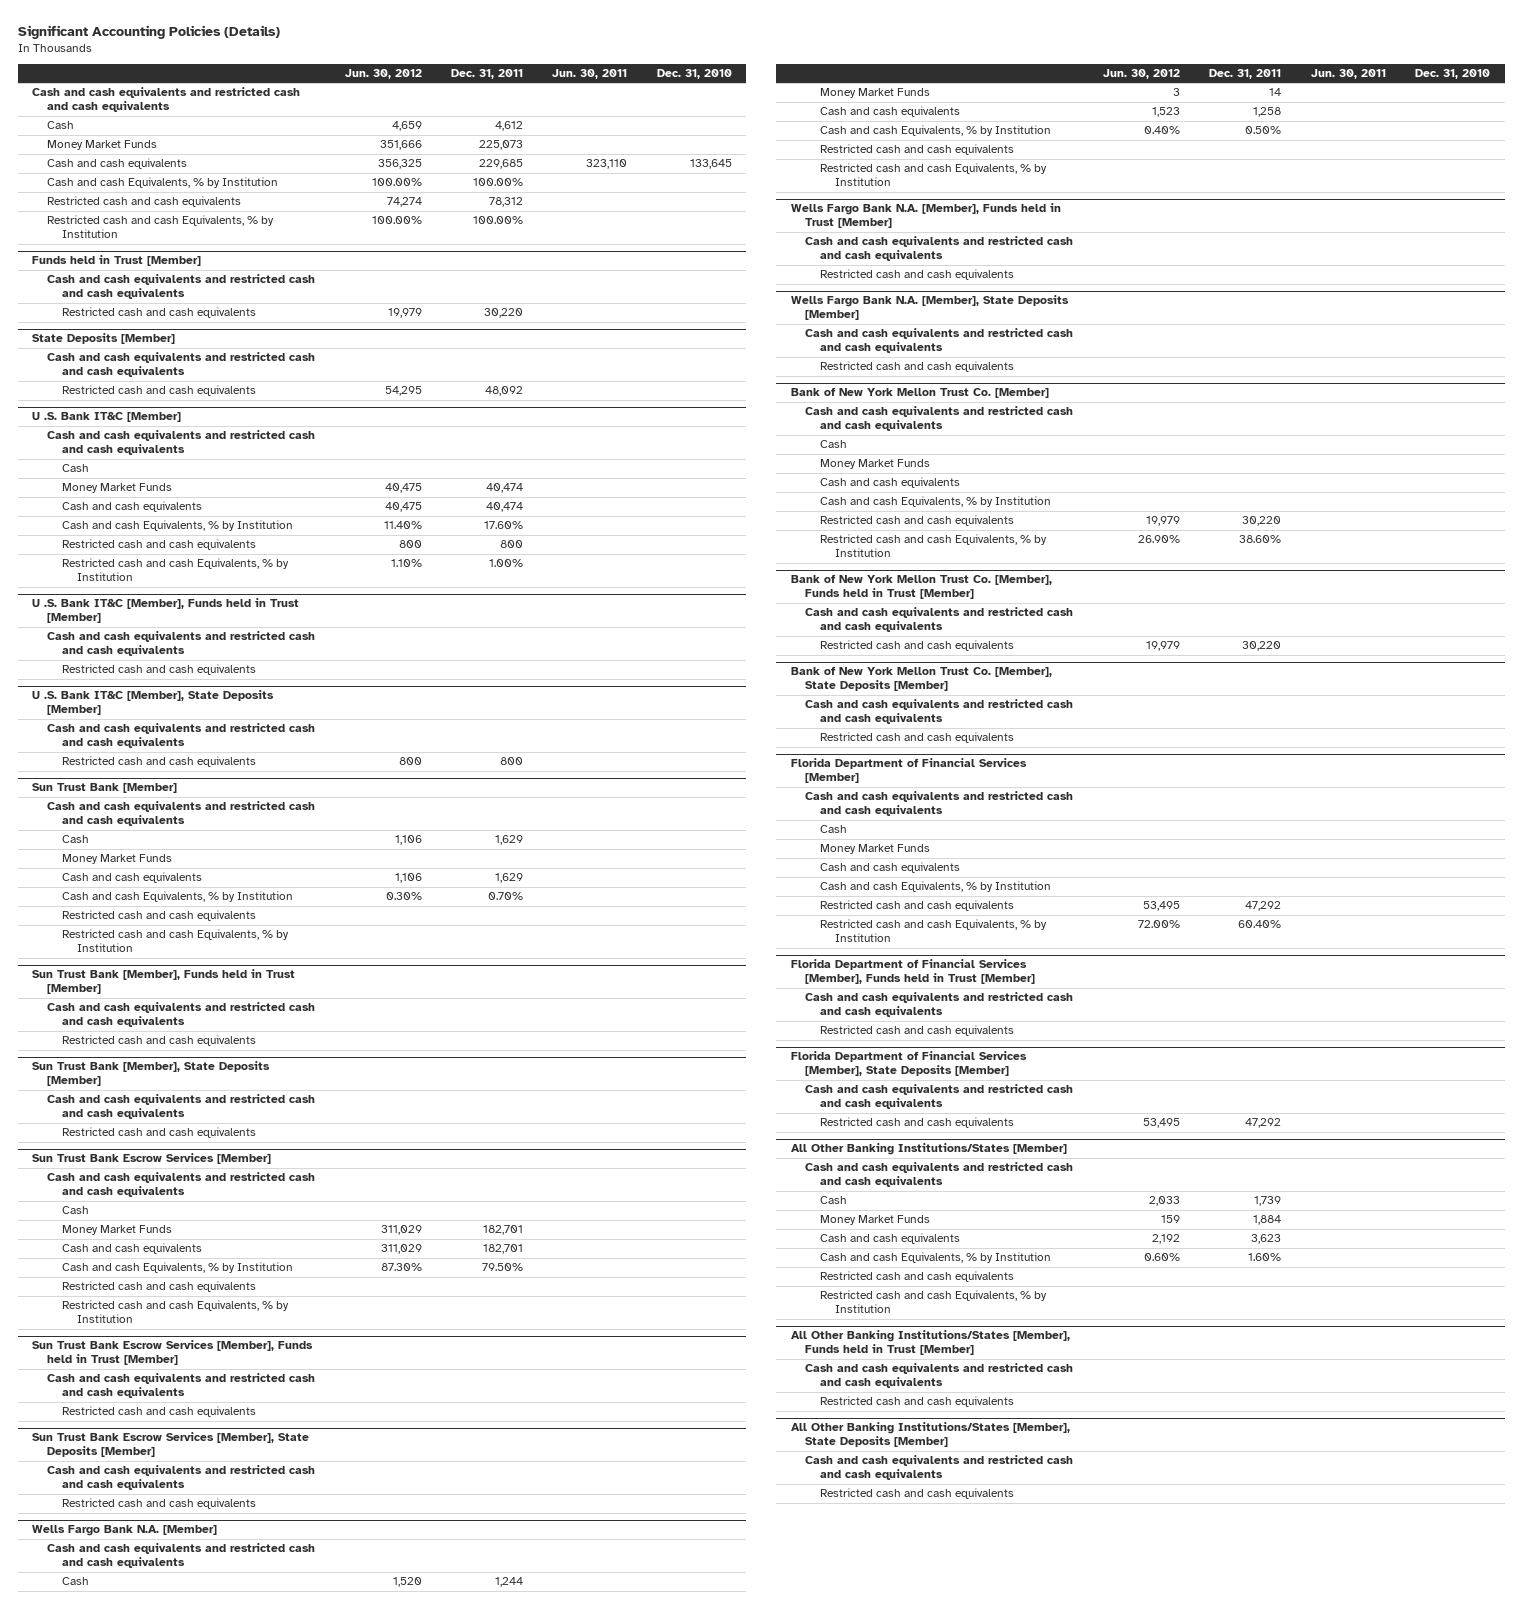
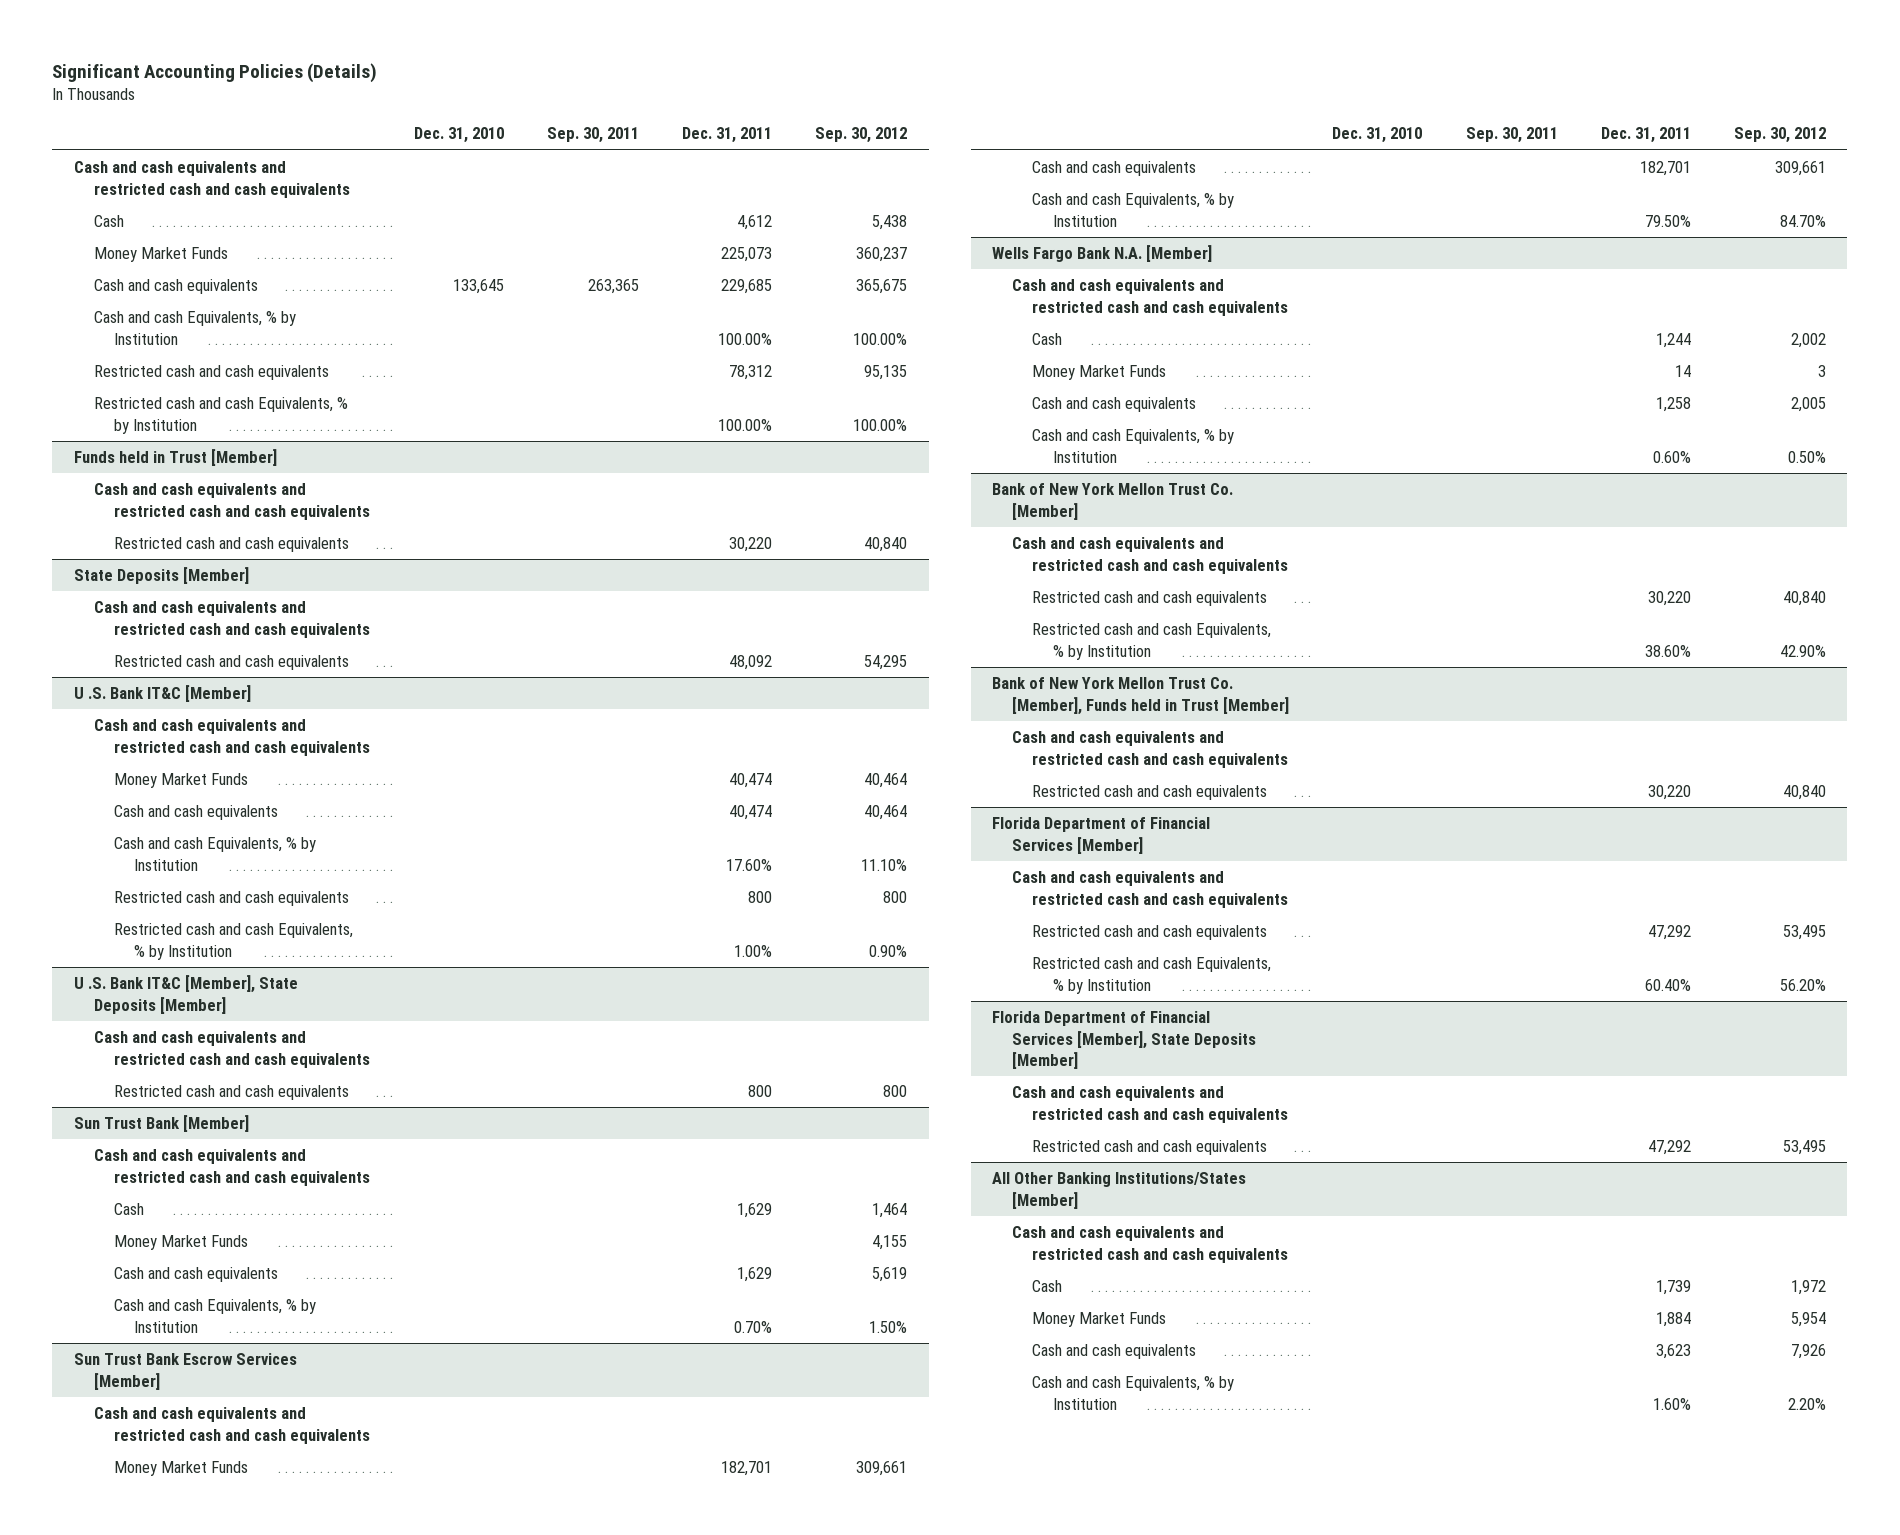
- | Jun. 30, 2012 | Dec. 31, 2011 | Jun. 30, 2011 | Dec. 31, 2010
+ | Dec. 31, 2010 | Sep. 30, 2011 | Dec. 31, 2011 | Sep. 30, 2012
@ U .S. Bank IT&C [Member]
- Cash
- U .S. Bank IT&C [Member], Funds held in Trust [Member]
- Cash and cash equivalents and restricted cash and cash equivalents
- Restricted cash and cash equivalents
@ Sun Trust Bank [Member]
- Restricted cash and cash equivalents
- Restricted cash and cash Equivalents, % by Institution
- Sun Trust Bank [Member], Funds held in Trust [Member]
- Cash and cash equivalents and restricted cash and cash equivalents
- Restricted cash and cash equivalents
- Sun Trust Bank [Member], State Deposits [Member]
- Cash and cash equivalents and restricted cash and cash equivalents
- Restricted cash and cash equivalents
@ Sun Trust Bank Escrow Services [Member]
- Cash
- Restricted cash and cash equivalents
- Restricted cash and cash Equivalents, % by Institution
- Sun Trust Bank Escrow Services [Member], Funds held in Trust [Member]
- Cash and cash equivalents and restricted cash and cash equivalents
- Restricted cash and cash equivalents
- Sun Trust Bank Escrow Services [Member], State Deposits [Member]
- Cash and cash equivalents and restricted cash and cash equivalents
- Restricted cash and cash equivalents
@ Wells Fargo Bank N.A. [Member]
- Cash and cash Equivalents, % by Institution | 0.40% | 0.50% | |
- Restricted cash and cash equivalents
- Restricted cash and cash Equivalents, % by Institution
- Wells Fargo Bank N.A. [Member], Funds held in Trust [Member]
- Cash and cash equivalents and restricted cash and cash equivalents
- Restricted cash and cash equivalents
- Wells Fargo Bank N.A. [Member], State Deposits [Member]
- Cash and cash equivalents and restricted cash and cash equivalents
- Restricted cash and cash equivalents
@ Wells Fargo Bank N.A. [Member]
+ Cash and cash Equivalents, % by Institution | | | 0.60% | 0.50%
@ Bank of New York Mellon Trust Co. [Member]
- Cash
- Money Market Funds
- Cash and cash equivalents
- Cash and cash Equivalents, % by Institution
- Bank of New York Mellon Trust Co. [Member], State Deposits [Member]
- Cash and cash equivalents and restricted cash and cash equivalents
- Restricted cash and cash equivalents
@ Florida Department of Financial Services [Member]
- Cash
- Money Market Funds
- Cash and cash equivalents
- Cash and cash Equivalents, % by Institution
- Florida Department of Financial Services [Member], Funds held in Trust [Member]
- Cash and cash equivalents and restricted cash and cash equivalents
- Restricted cash and cash equivalents
@ All Other Banking Institutions/States [Member]
- Restricted cash and cash equivalents
- Restricted cash and cash Equivalents, % by Institution
- All Other Banking Institutions/States [Member], Funds held in Trust [Member]
- Cash and cash equivalents and restricted cash and cash equivalents
- Restricted cash and cash equivalents
- All Other Banking Institutions/States [Member], State Deposits [Member]
- Cash and cash equivalents and restricted cash and cash equivalents
- Restricted cash and cash equivalents

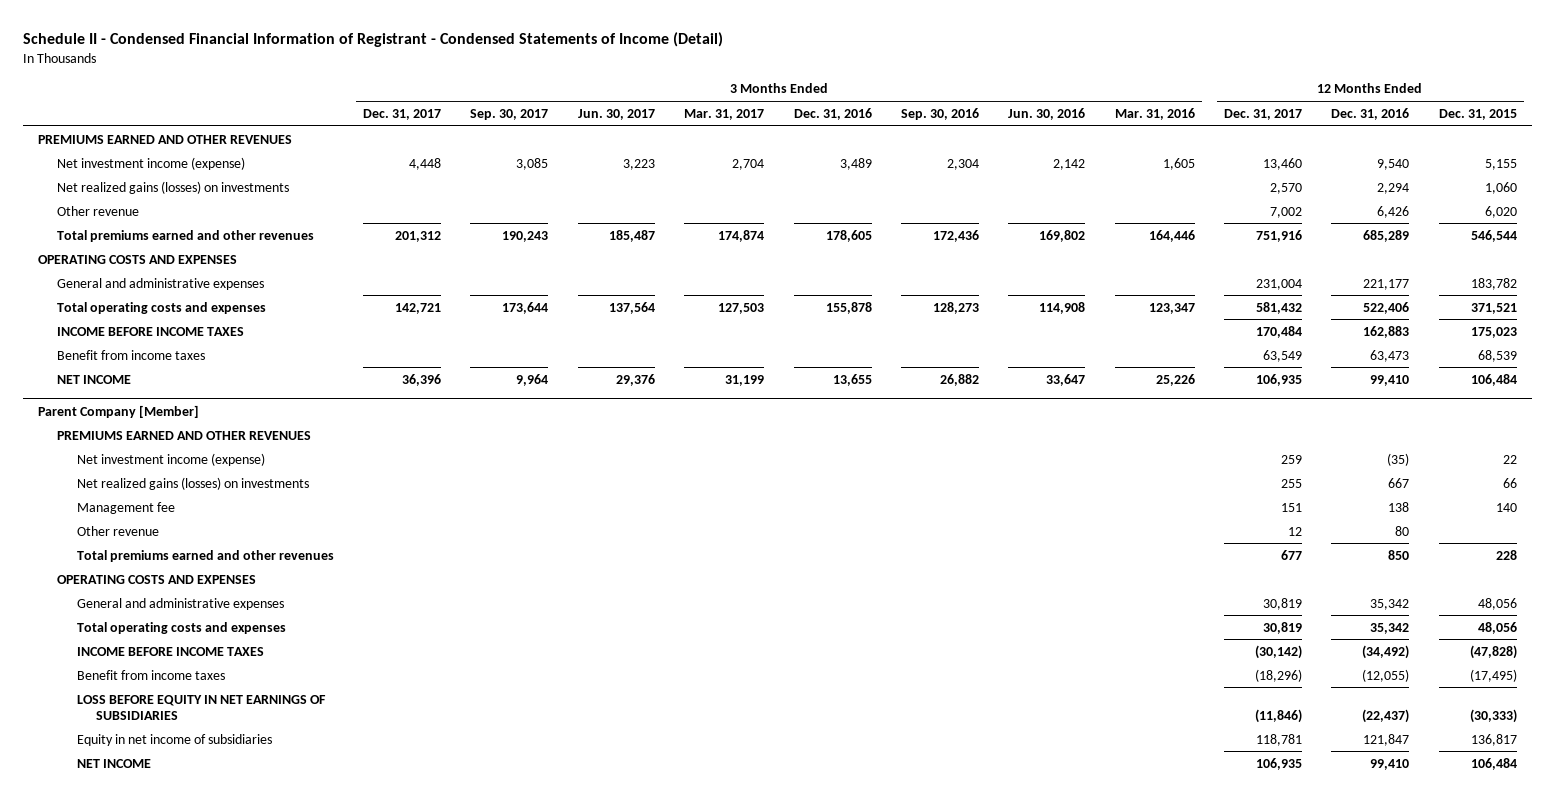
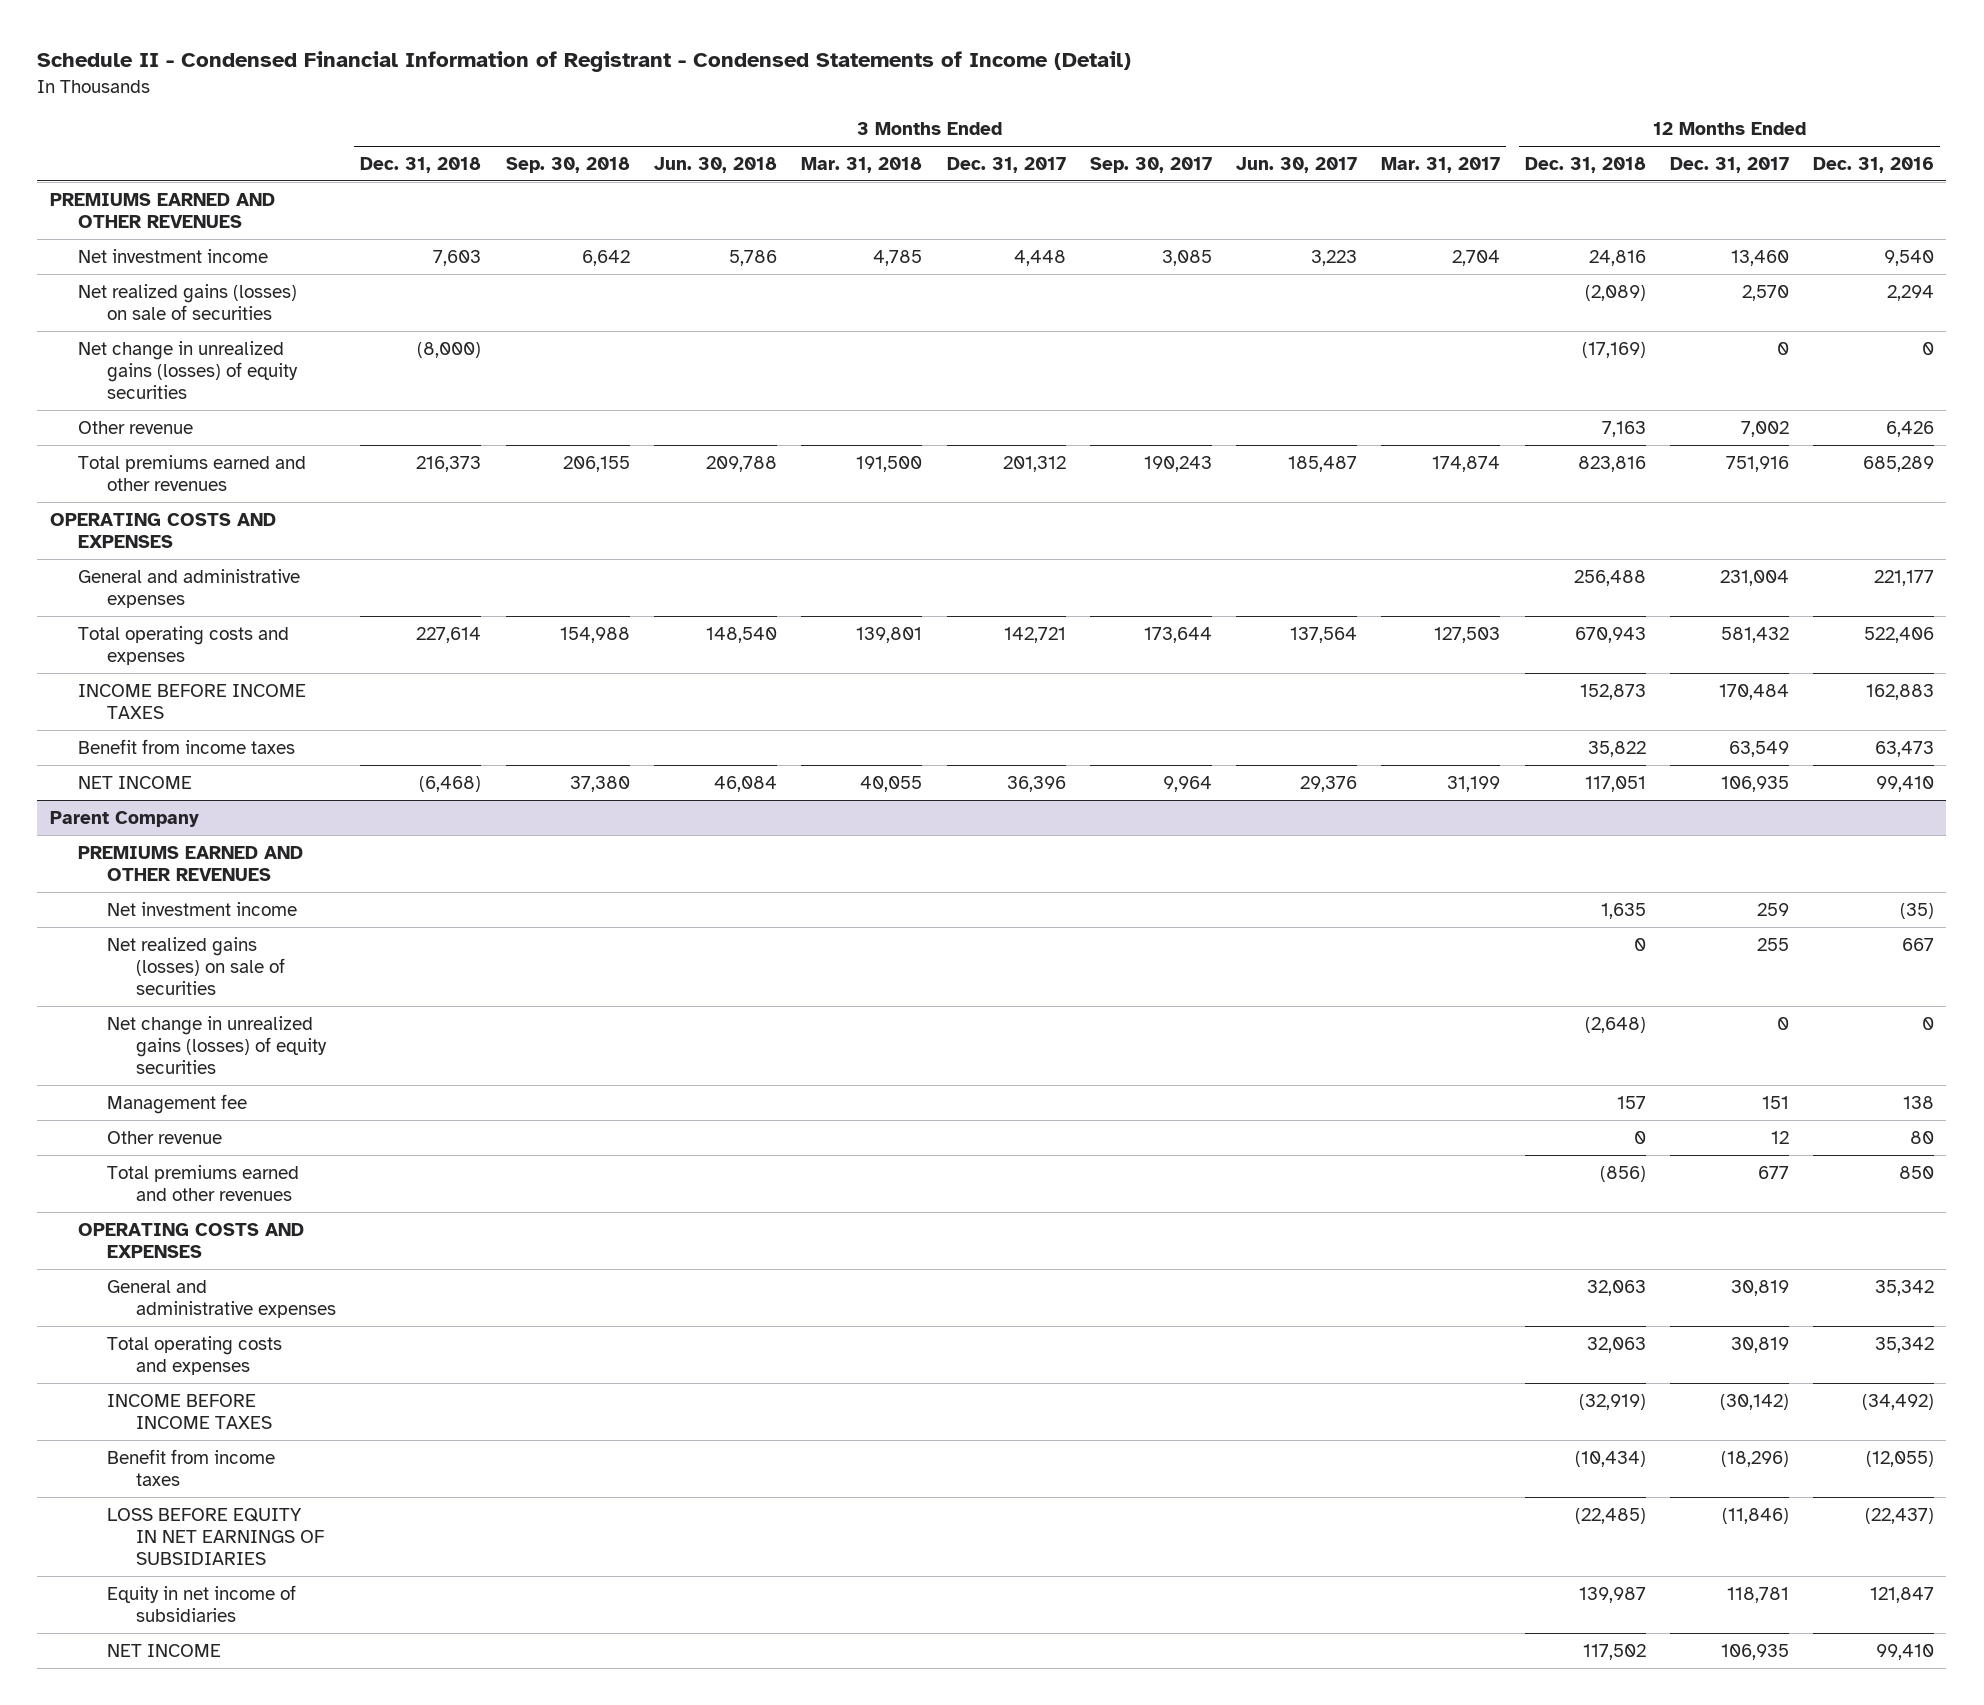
- | 3 Months Ended Dec. 31, 2017 | 3 Months Ended Sep. 30, 2017 | 3 Months Ended Jun. 30, 2017 | 3 Months Ended Mar. 31, 2017 | 3 Months Ended Dec. 31, 2016 | 3 Months Ended Sep. 30, 2016 | 3 Months Ended Jun. 30, 2016 | 3 Months Ended Mar. 31, 2016 | 12 Months Ended Dec. 31, 2017 | 12 Months Ended Dec. 31, 2016 | 12 Months Ended Dec. 31, 2015
+ | 3 Months Ended Dec. 31, 2018 | 3 Months Ended Sep. 30, 2018 | 3 Months Ended Jun. 30, 2018 | 3 Months Ended Mar. 31, 2018 | 3 Months Ended Dec. 31, 2017 | 3 Months Ended Sep. 30, 2017 | 3 Months Ended Jun. 30, 2017 | 3 Months Ended Mar. 31, 2017 | 12 Months Ended Dec. 31, 2018 | 12 Months Ended Dec. 31, 2017 | 12 Months Ended Dec. 31, 2016
- Net investment income (expense) | 4,448 | 3,085 | 3,223 | 2,704 | 3,489 | 2,304 | 2,142 | 1,605 | 13,460 | 9,540 | 5,155
- Net realized gains (losses) on investments | | | | | | | | | 2,570 | 2,294 | 1,060
+ Net investment income | 7,603 | 6,642 | 5,786 | 4,785 | 4,448 | 3,085 | 3,223 | 2,704 | 24,816 | 13,460 | 9,540
+ Net realized gains (losses) on sale of securities | | | | | | | | | (2,089) | 2,570 | 2,294
+ Net change in unrealized gains (losses) of equity securities | (8,000) | | | | | | | | (17,169) | 0 | 0
- Parent Company [Member]
+ Parent Company
- Net investment income (expense) | | | | | | | | | 259 | (35) | 22
- Net realized gains (losses) on investments | | | | | | | | | 255 | 667 | 66
+ Net investment income | | | | | | | | | 1,635 | 259 | (35)
+ Net realized gains (losses) on sale of securities | | | | | | | | | 0 | 255 | 667
+ Net change in unrealized gains (losses) of equity securities | | | | | | | | | (2,648) | 0 | 0

